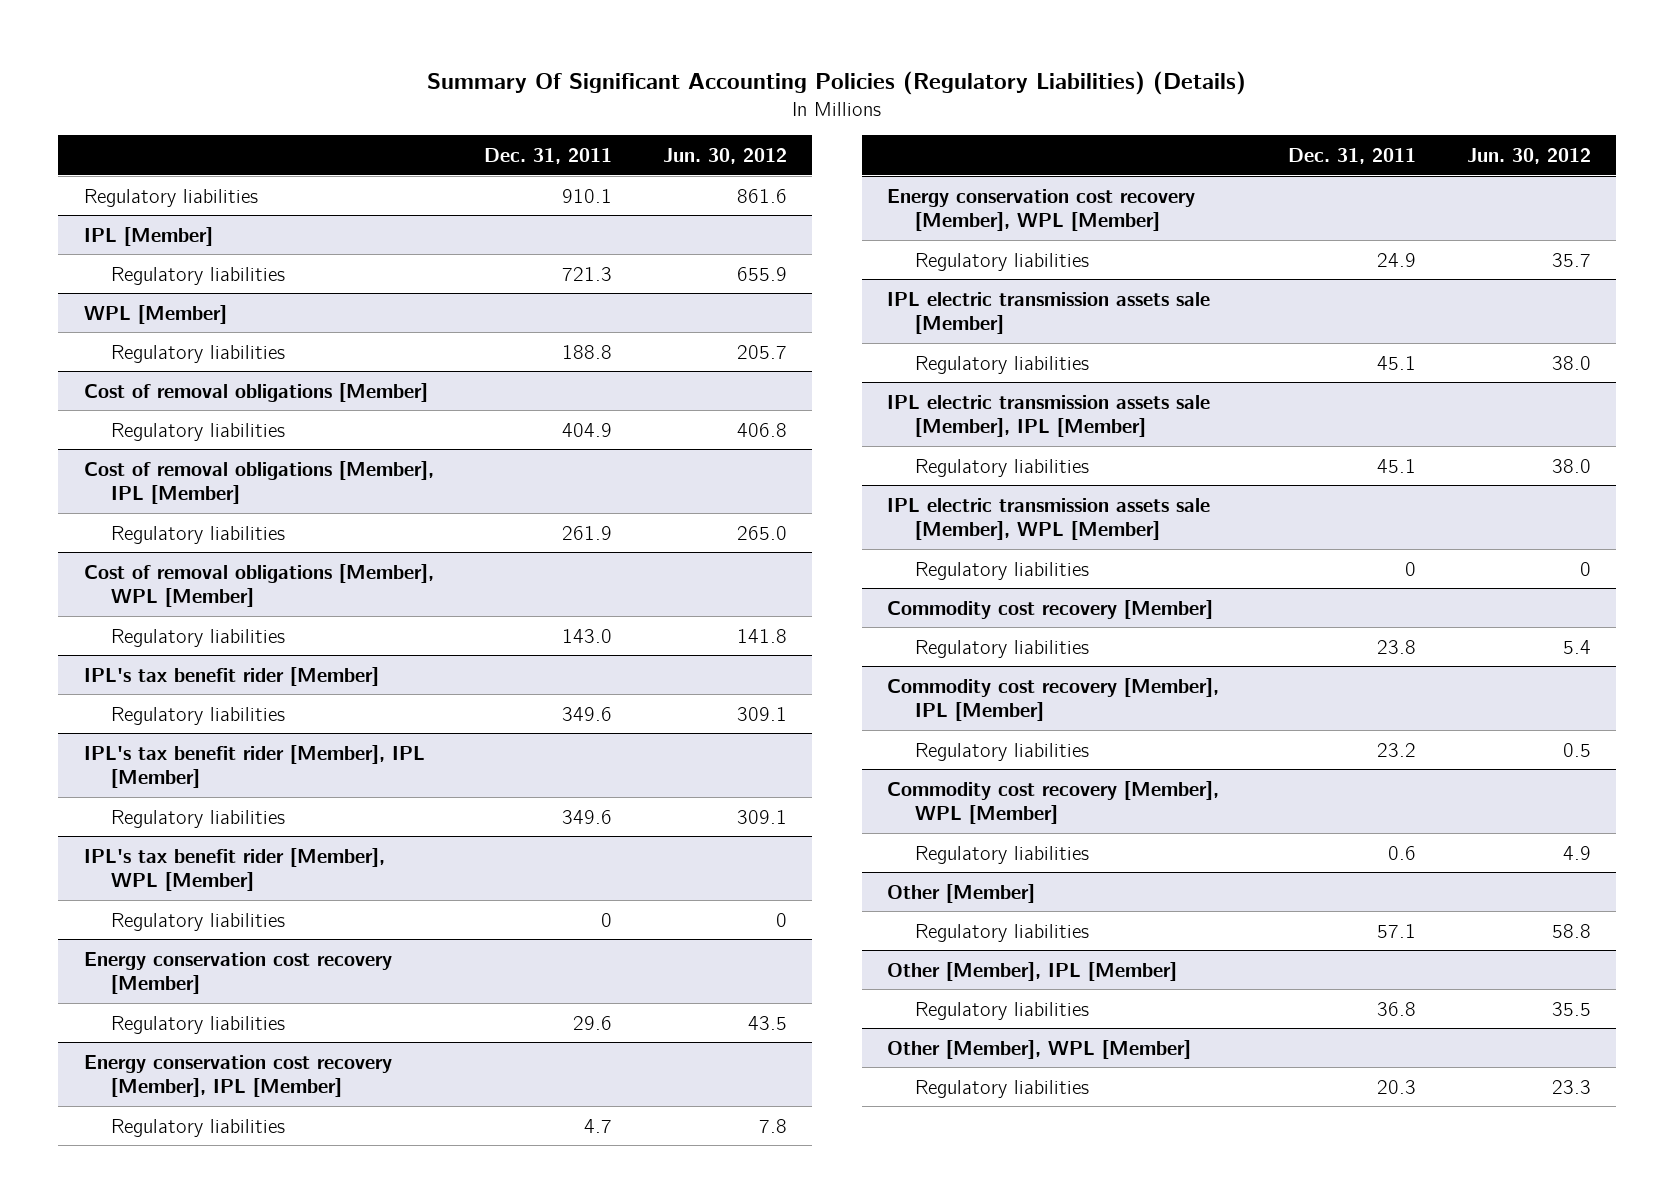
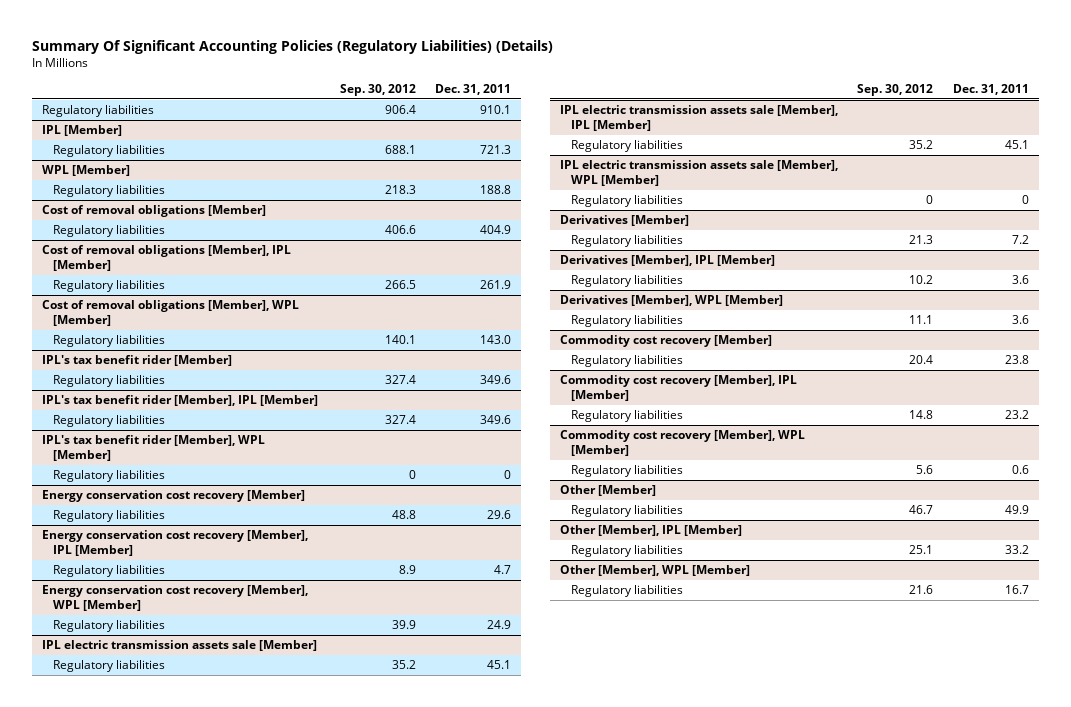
- | Dec. 31, 2011 | Jun. 30, 2012
+ | Sep. 30, 2012 | Dec. 31, 2011
+ Derivatives [Member]
+ Regulatory liabilities | 21.3 | 7.2
+ Derivatives [Member], IPL [Member]
+ Regulatory liabilities | 10.2 | 3.6
+ Derivatives [Member], WPL [Member]
+ Regulatory liabilities | 11.1 | 3.6
@ Other [Member]
- Regulatory liabilities | 57.1 | 58.8
+ Regulatory liabilities | 46.7 | 49.9
@ Other [Member], IPL [Member]
- Regulatory liabilities | 36.8 | 35.5
+ Regulatory liabilities | 25.1 | 33.2
@ Other [Member], WPL [Member]
- Regulatory liabilities | 20.3 | 23.3
+ Regulatory liabilities | 21.6 | 16.7

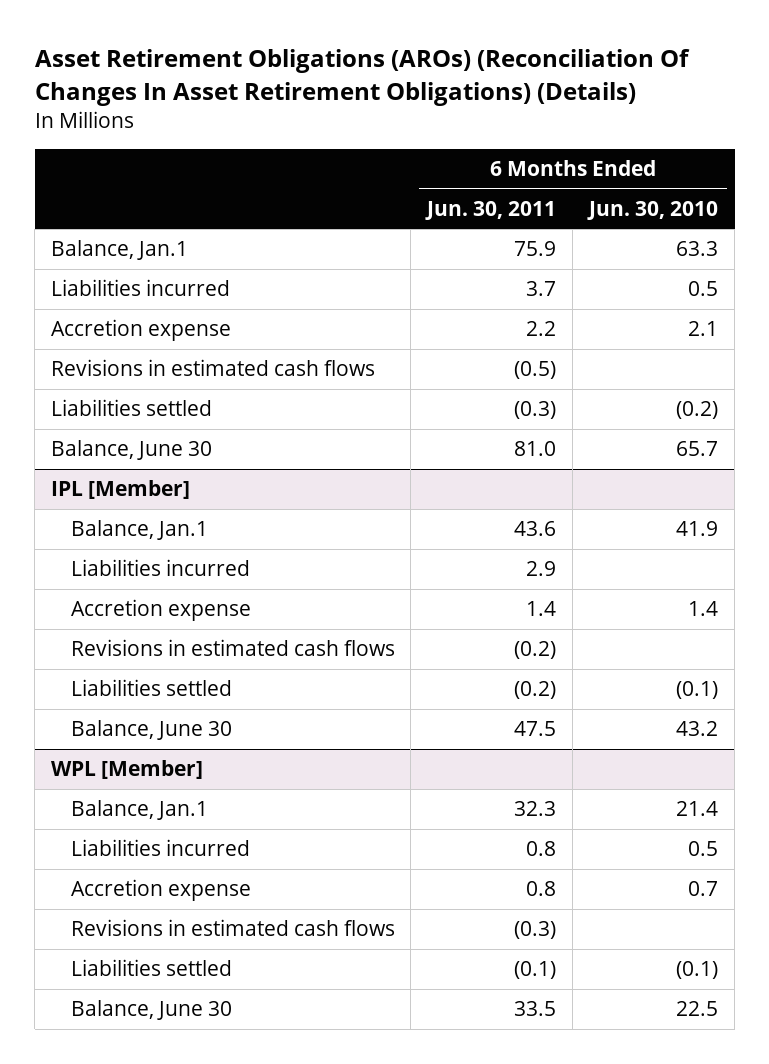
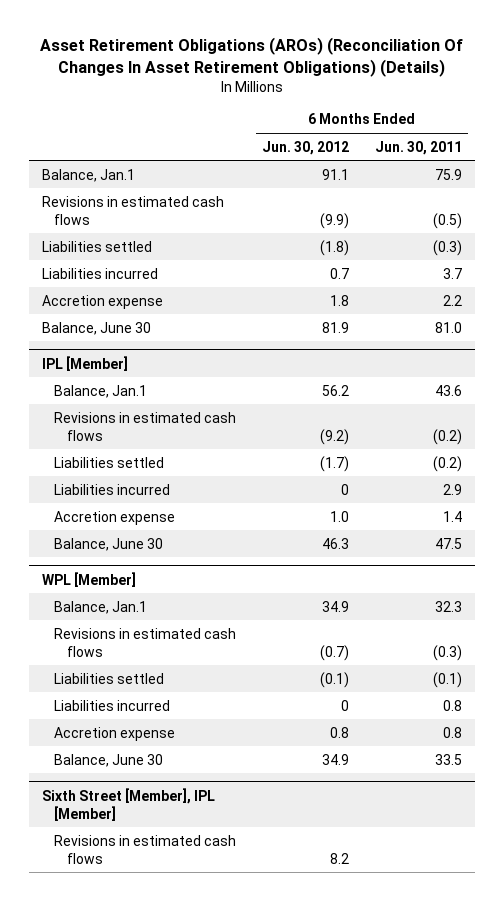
- | 6 Months Ended Jun. 30, 2011 | 6 Months Ended Jun. 30, 2010
+ | 6 Months Ended Jun. 30, 2012 | 6 Months Ended Jun. 30, 2011
moved down: Liabilities incurred | 0.7 | 3.7
moved down: Accretion expense | 1.8 | 2.2
@ IPL [Member]
moved down: Liabilities incurred | 0 | 2.9
moved down: Accretion expense | 1.0 | 1.4
@ WPL [Member]
moved down: Liabilities incurred | 0 | 0.8
moved down: Accretion expense | 0.8 | 0.8
+ Sixth Street [Member], IPL [Member]
+ Revisions in estimated cash flows | 8.2 |

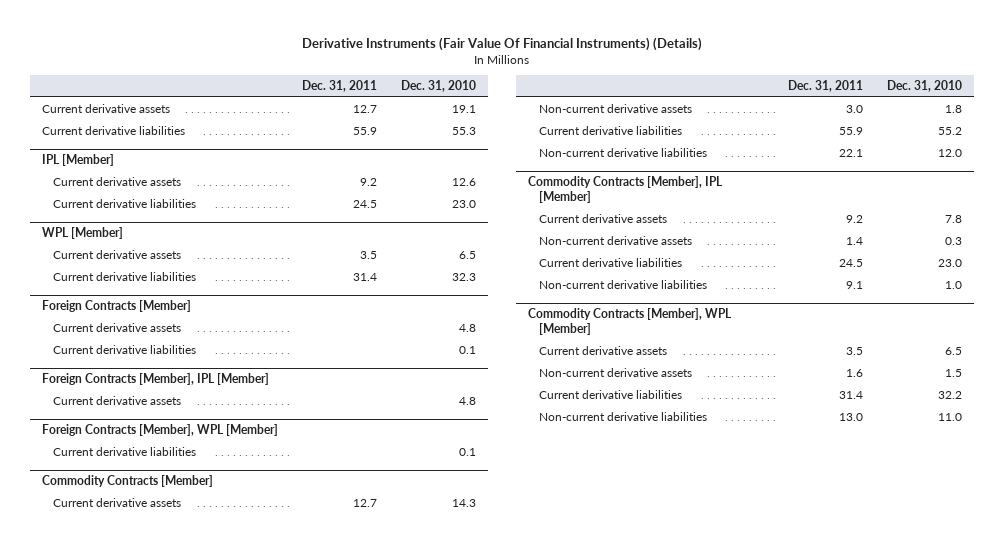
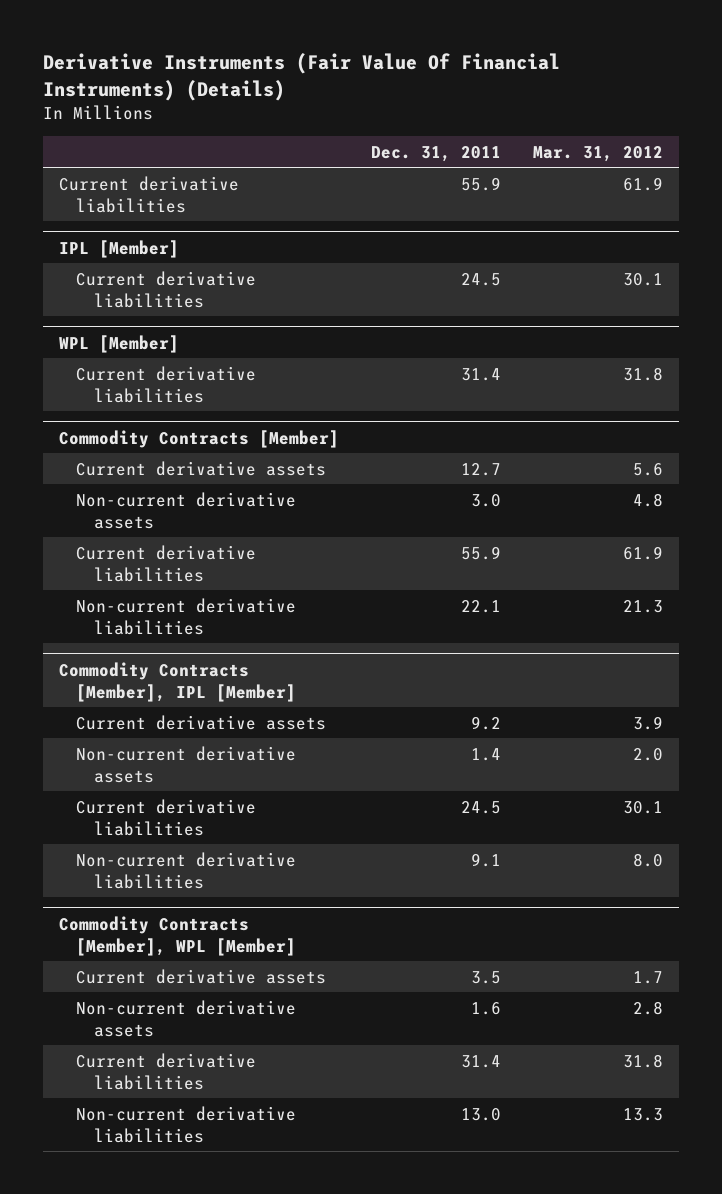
- | Dec. 31, 2011 | Dec. 31, 2010
+ | Dec. 31, 2011 | Mar. 31, 2012
- Current derivative assets | 12.7 | 19.1
@ IPL [Member]
- Current derivative assets | 9.2 | 12.6
@ WPL [Member]
- Current derivative assets | 3.5 | 6.5
- Foreign Contracts [Member]
- Current derivative assets | | 4.8
- Current derivative liabilities | | 0.1
- Foreign Contracts [Member], IPL [Member]
- Current derivative assets | | 4.8
- Foreign Contracts [Member], WPL [Member]
- Current derivative liabilities | | 0.1

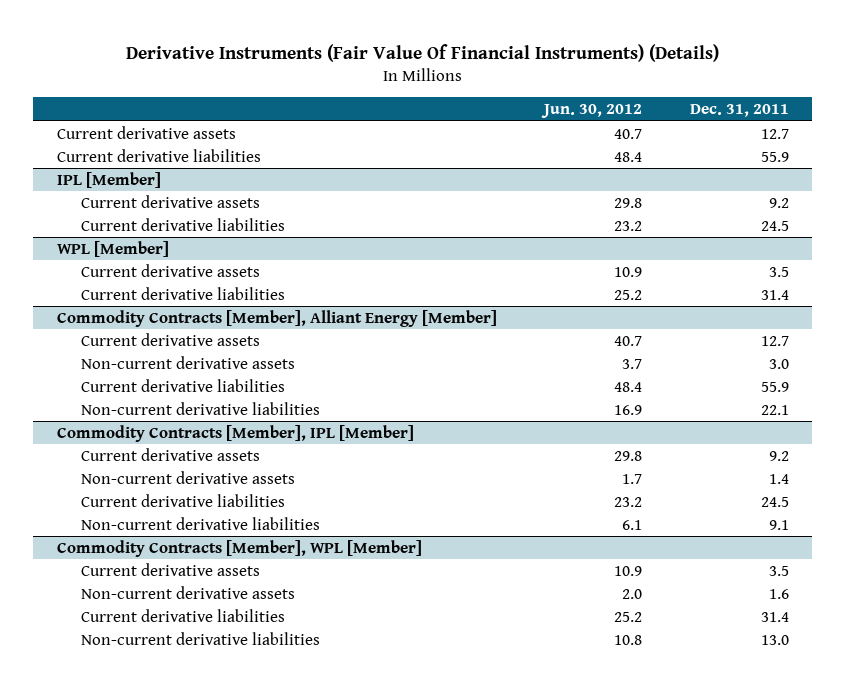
- | Dec. 31, 2011 | Mar. 31, 2012
+ | Jun. 30, 2012 | Dec. 31, 2011
+ Current derivative assets | 40.7 | 12.7
@ IPL [Member]
+ Current derivative assets | 29.8 | 9.2
@ WPL [Member]
+ Current derivative assets | 10.9 | 3.5
- Commodity Contracts [Member]
+ Commodity Contracts [Member], Alliant Energy [Member]

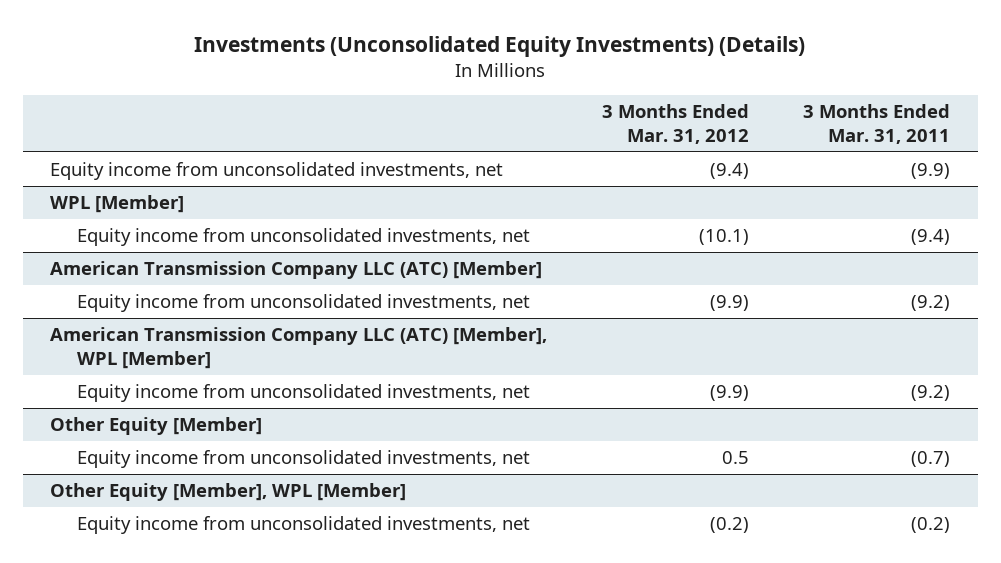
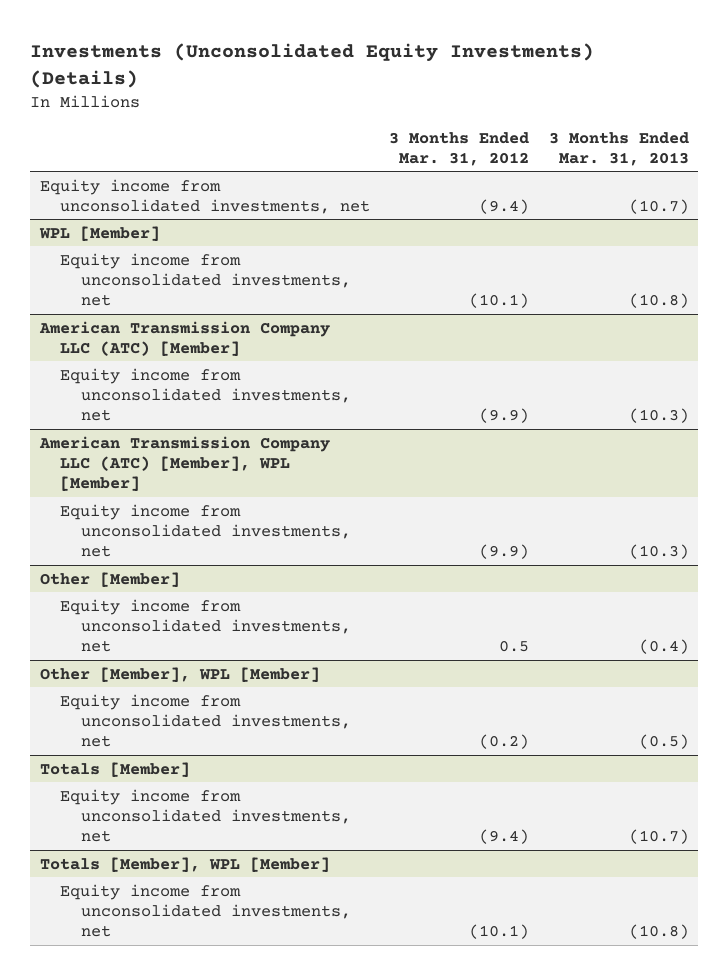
- | 3 Months Ended Mar. 31, 2012 | 3 Months Ended Mar. 31, 2011
+ | 3 Months Ended Mar. 31, 2012 | 3 Months Ended Mar. 31, 2013
- Other Equity [Member]
+ Other [Member]
- Other Equity [Member], WPL [Member]
+ Other [Member], WPL [Member]
+ Totals [Member]
+ Equity income from unconsolidated investments, net | (9.4) | (10.7)
+ Totals [Member], WPL [Member]
+ Equity income from unconsolidated investments, net | (10.1) | (10.8)

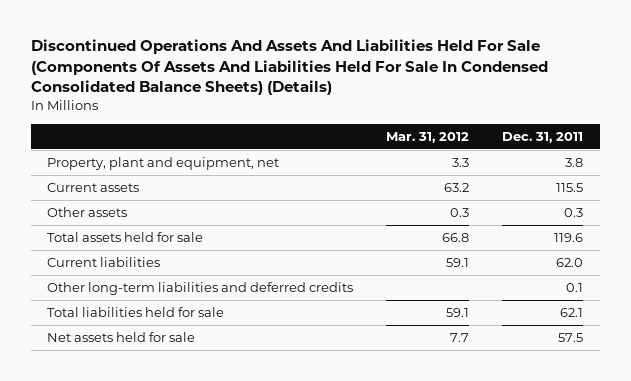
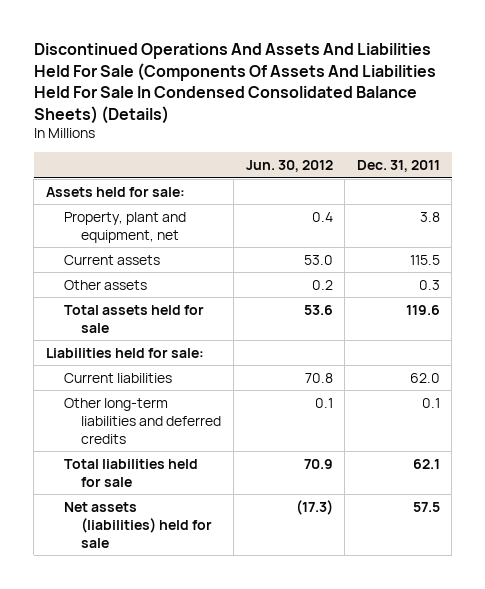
- | Mar. 31, 2012 | Dec. 31, 2011
+ | Jun. 30, 2012 | Dec. 31, 2011
+ Assets held for sale:
+ Liabilities held for sale:
- Net assets held for sale | 7.7 | 57.5
+ Net assets (liabilities) held for sale | (17.3) | 57.5

